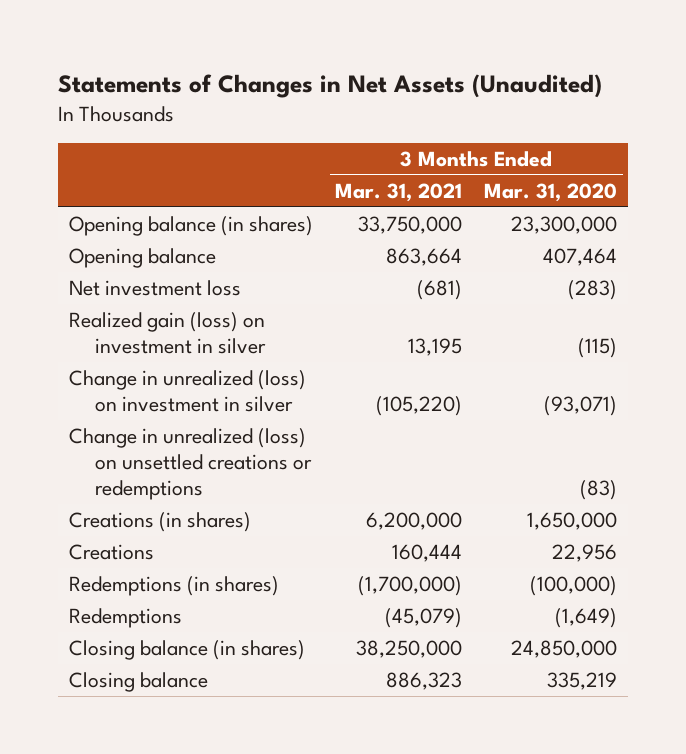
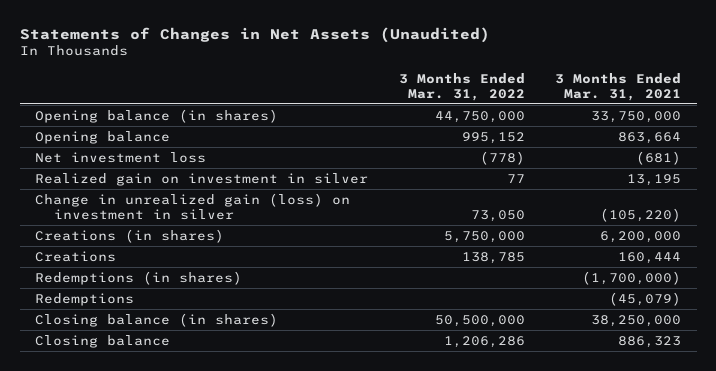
- | 3 Months Ended Mar. 31, 2021 | 3 Months Ended Mar. 31, 2020
+ | 3 Months Ended Mar. 31, 2022 | 3 Months Ended Mar. 31, 2021
- Realized gain (loss) on investment in silver | 13,195 | (115)
- Change in unrealized (loss) on investment in silver | (105,220) | (93,071)
- Change in unrealized (loss) on unsettled creations or redemptions | | (83)
+ Realized gain on investment in silver | 77 | 13,195
+ Change in unrealized gain (loss) on investment in silver | 73,050 | (105,220)

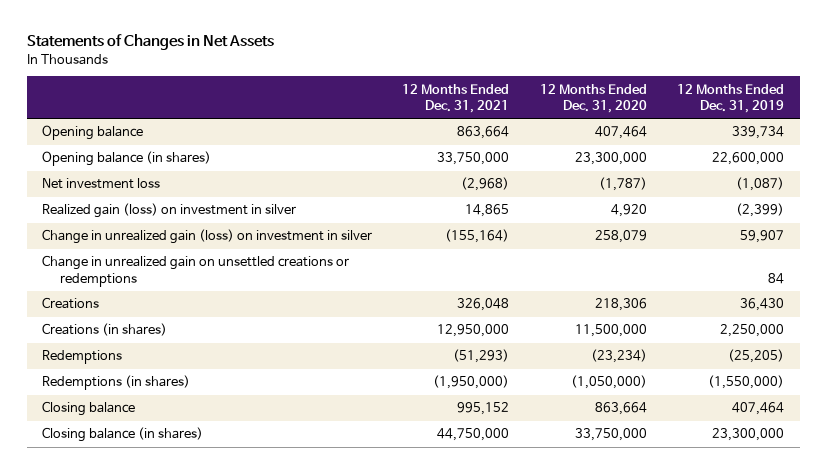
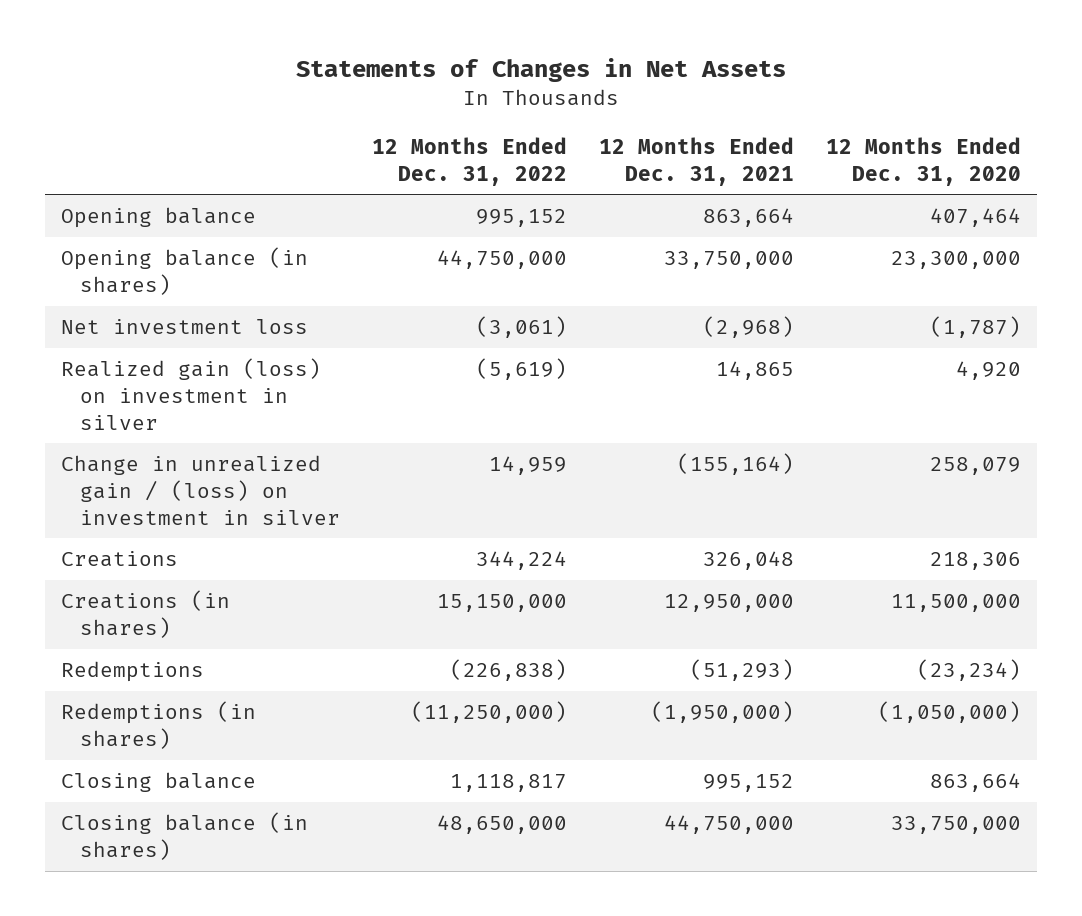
- | 12 Months Ended Dec. 31, 2021 | 12 Months Ended Dec. 31, 2020 | 12 Months Ended Dec. 31, 2019
+ | 12 Months Ended Dec. 31, 2022 | 12 Months Ended Dec. 31, 2021 | 12 Months Ended Dec. 31, 2020
- Change in unrealized gain (loss) on investment in silver | (155,164) | 258,079 | 59,907
- Change in unrealized gain on unsettled creations or redemptions | | | 84
+ Change in unrealized gain / (loss) on investment in silver | 14,959 | (155,164) | 258,079

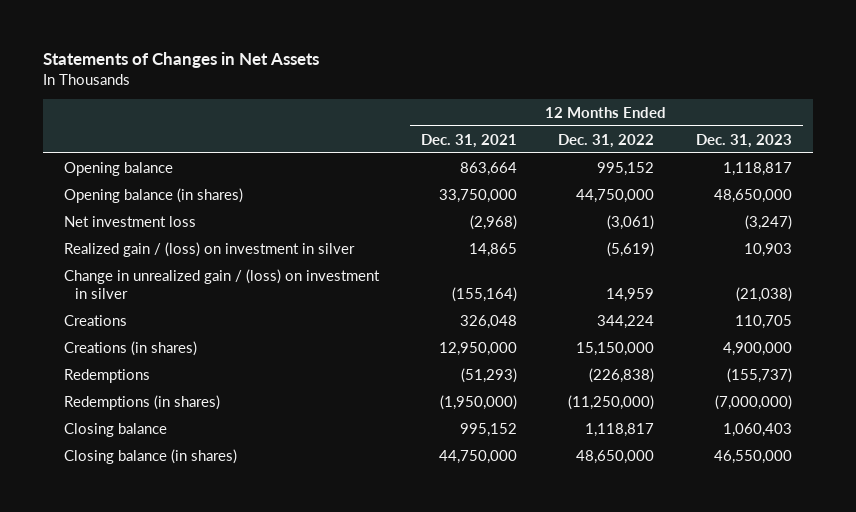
- | 12 Months Ended Dec. 31, 2022 | 12 Months Ended Dec. 31, 2021 | 12 Months Ended Dec. 31, 2020
+ | 12 Months Ended Dec. 31, 2021 | 12 Months Ended Dec. 31, 2022 | 12 Months Ended Dec. 31, 2023
- Realized gain (loss) on investment in silver | (5,619) | 14,865 | 4,920
+ Realized gain / (loss) on investment in silver | 14,865 | (5,619) | 10,903

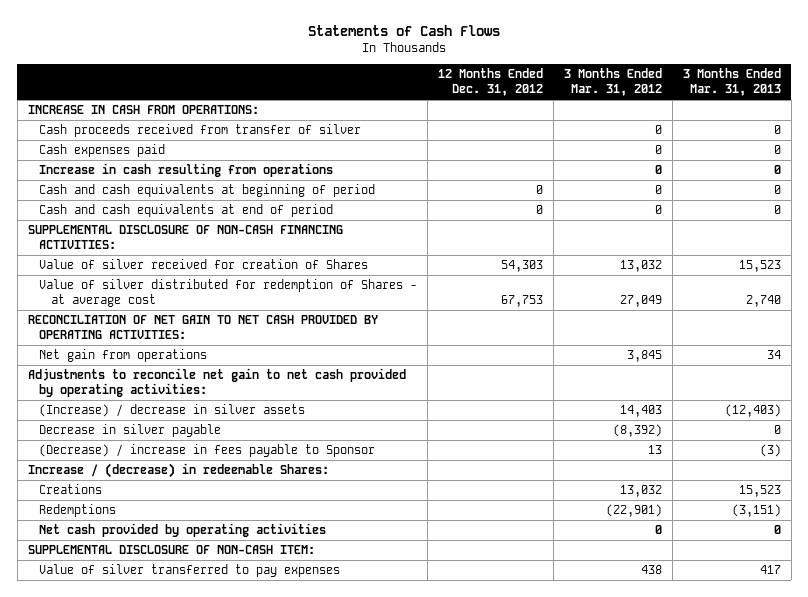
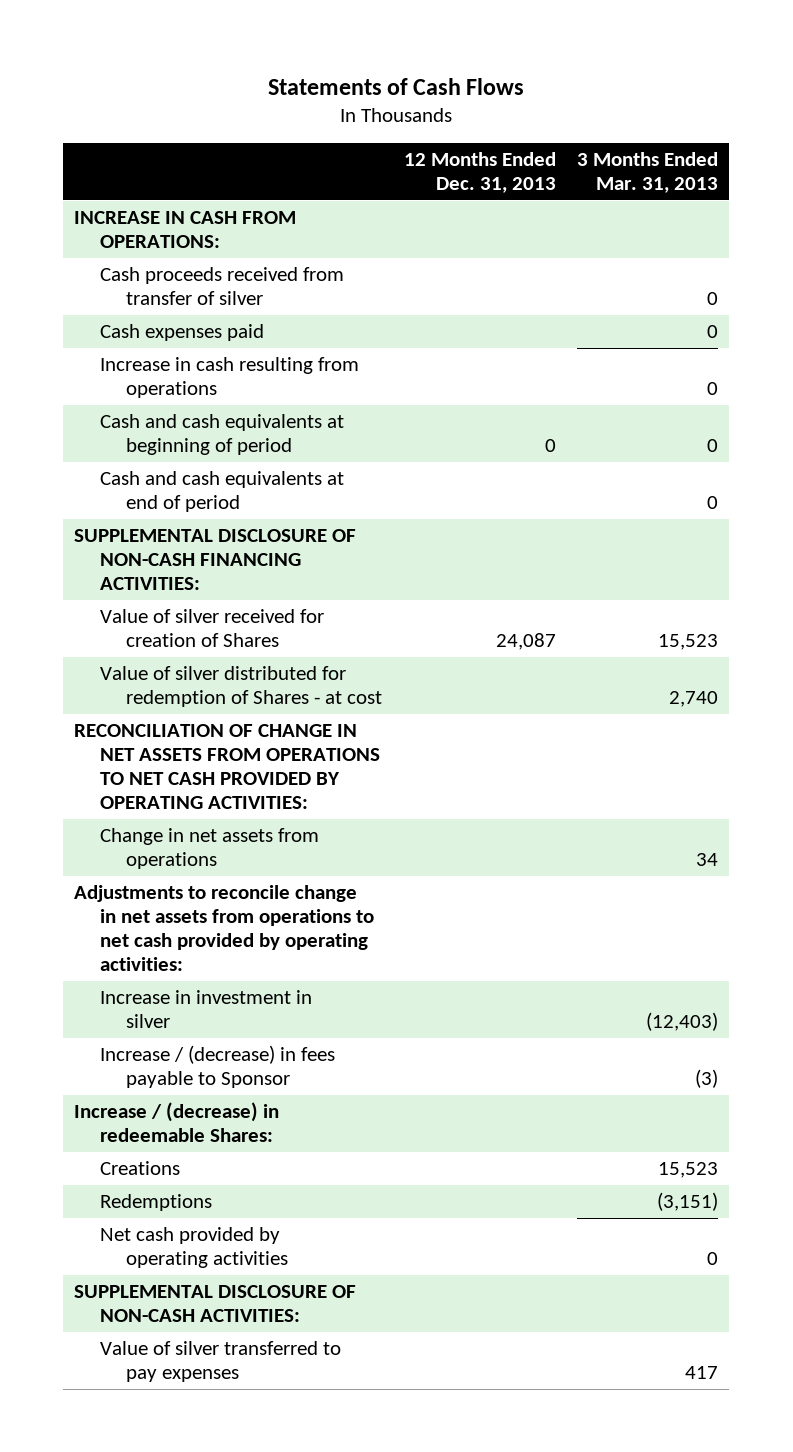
- | 12 Months Ended Dec. 31, 2012 | 3 Months Ended Mar. 31, 2012 | 3 Months Ended Mar. 31, 2013
+ | 12 Months Ended Dec. 31, 2013 | 3 Months Ended Mar. 31, 2013
- Value of silver distributed for redemption of Shares - at average cost | 67,753 | 27,049 | 2,740
- RECONCILIATION OF NET GAIN TO NET CASH PROVIDED BY OPERATING ACTIVITIES:
- Net gain from operations | | 3,845 | 34
- Adjustments to reconcile net gain to net cash provided by operating activities:
- (Increase) / decrease in silver assets | | 14,403 | (12,403)
- Decrease in silver payable | | (8,392) | 0
- (Decrease) / increase in fees payable to Sponsor | | 13 | (3)
+ Value of silver distributed for redemption of Shares - at cost | | 2,740
+ RECONCILIATION OF CHANGE IN NET ASSETS FROM OPERATIONS TO NET CASH PROVIDED BY OPERATING ACTIVITIES:
+ Change in net assets from operations | | 34
+ Adjustments to reconcile change in net assets from operations to net cash provided by operating activities:
+ Increase in investment in silver | | (12,403)
+ Increase / (decrease) in fees payable to Sponsor | | (3)
- SUPPLEMENTAL DISCLOSURE OF NON-CASH ITEM:
+ SUPPLEMENTAL DISCLOSURE OF NON-CASH ACTIVITIES:

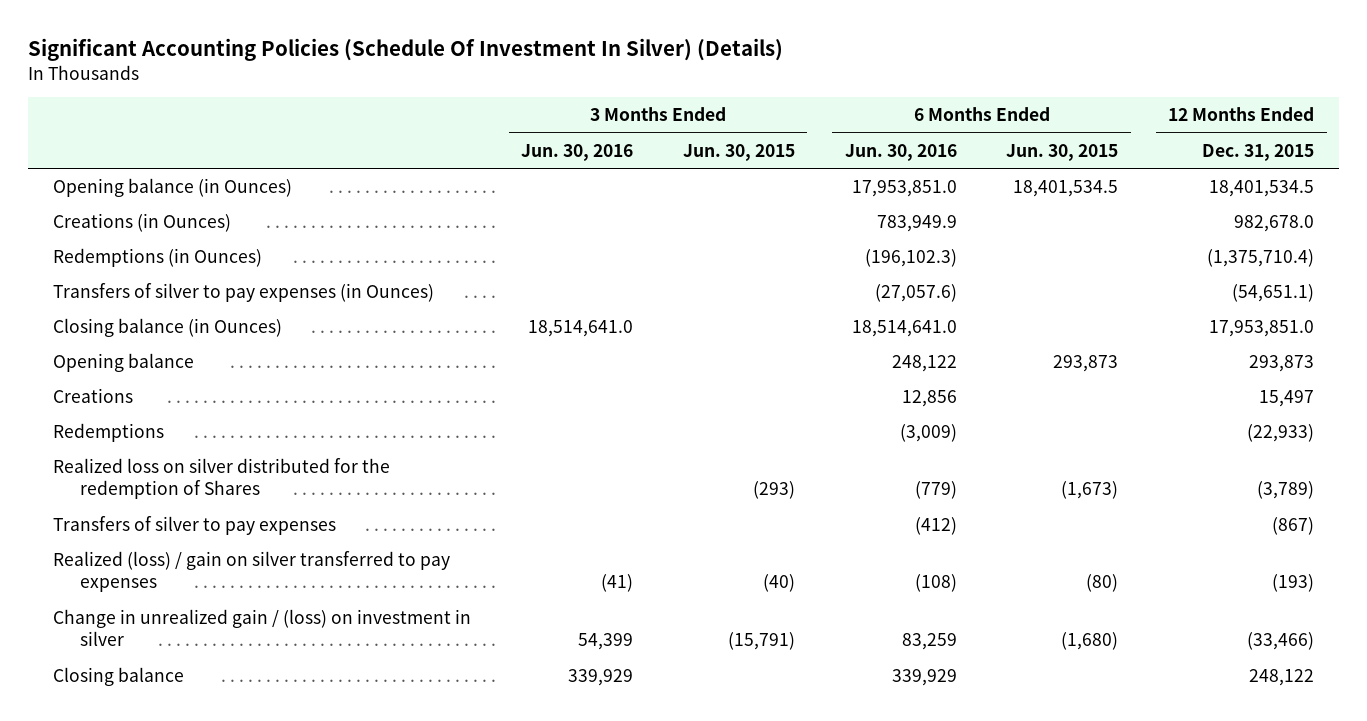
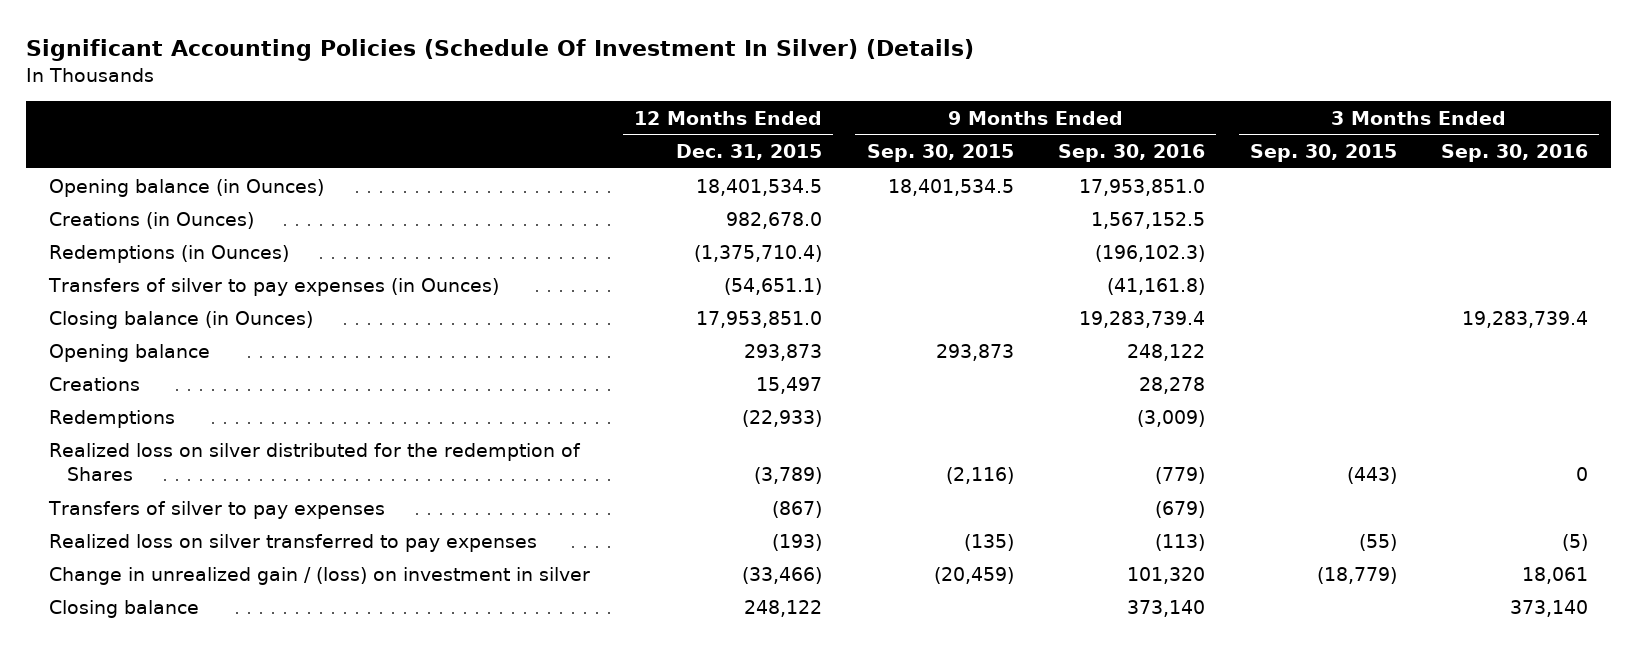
- | 3 Months Ended Jun. 30, 2016 | 3 Months Ended Jun. 30, 2015 | 6 Months Ended Jun. 30, 2016 | 6 Months Ended Jun. 30, 2015 | 12 Months Ended Dec. 31, 2015
+ | 12 Months Ended Dec. 31, 2015 | 9 Months Ended Sep. 30, 2015 | 9 Months Ended Sep. 30, 2016 | 3 Months Ended Sep. 30, 2015 | 3 Months Ended Sep. 30, 2016
- Realized (loss) / gain on silver transferred to pay expenses | (41) | (40) | (108) | (80) | (193)
+ Realized loss on silver transferred to pay expenses | (193) | (135) | (113) | (55) | (5)

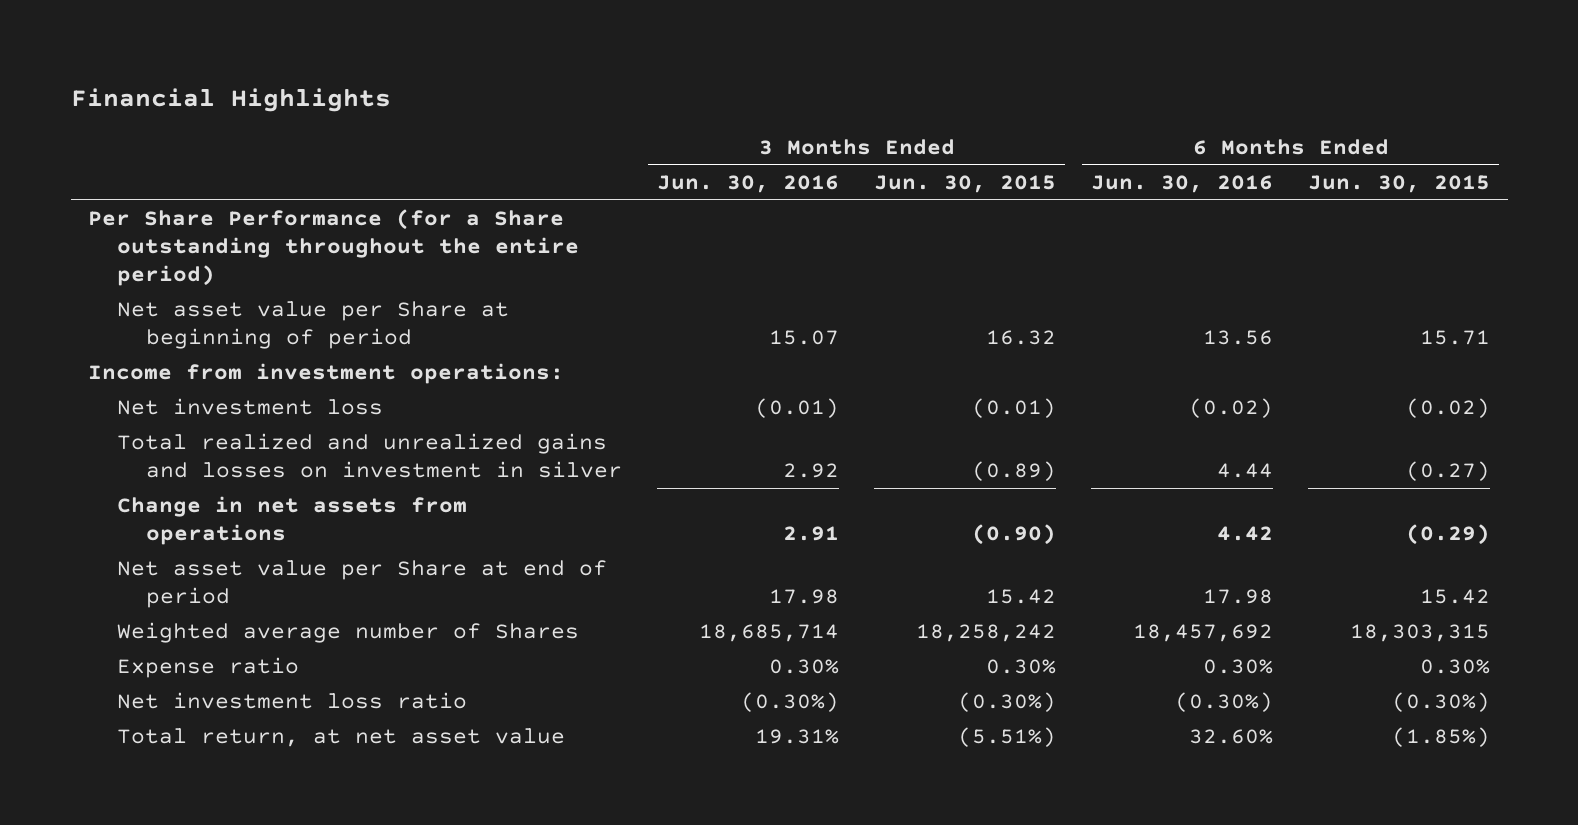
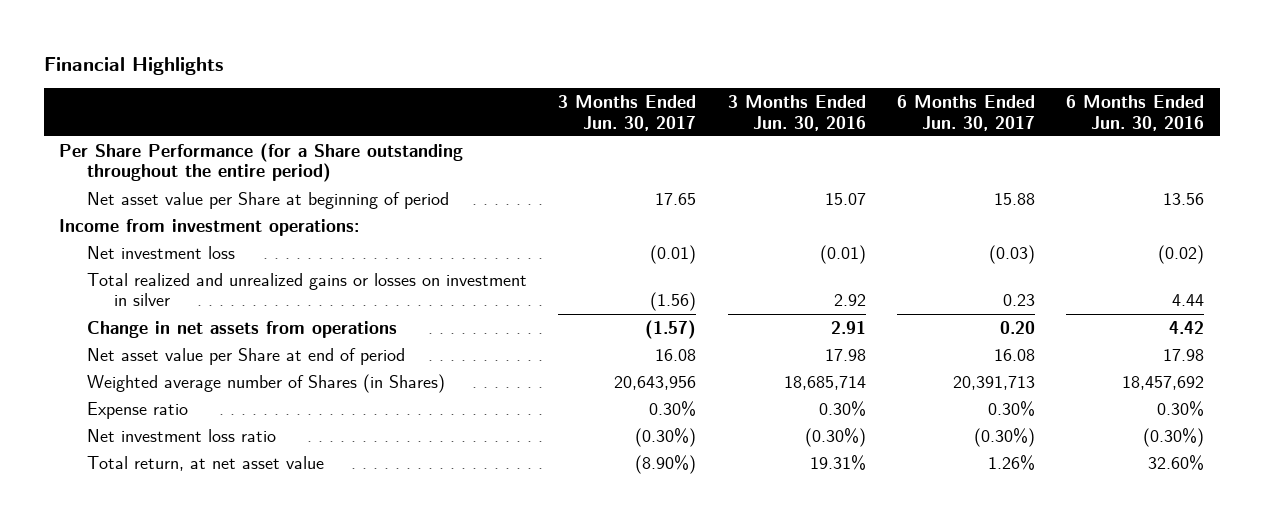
- | 3 Months Ended Jun. 30, 2016 | 3 Months Ended Jun. 30, 2015 | 6 Months Ended Jun. 30, 2016 | 6 Months Ended Jun. 30, 2015
+ | 3 Months Ended Jun. 30, 2017 | 3 Months Ended Jun. 30, 2016 | 6 Months Ended Jun. 30, 2017 | 6 Months Ended Jun. 30, 2016
- Total realized and unrealized gains and losses on investment in silver | 2.92 | (0.89) | 4.44 | (0.27)
+ Total realized and unrealized gains or losses on investment in silver | (1.56) | 2.92 | 0.23 | 4.44
- Weighted average number of Shares | 18,685,714 | 18,258,242 | 18,457,692 | 18,303,315
+ Weighted average number of Shares (in Shares) | 20,643,956 | 18,685,714 | 20,391,713 | 18,457,692

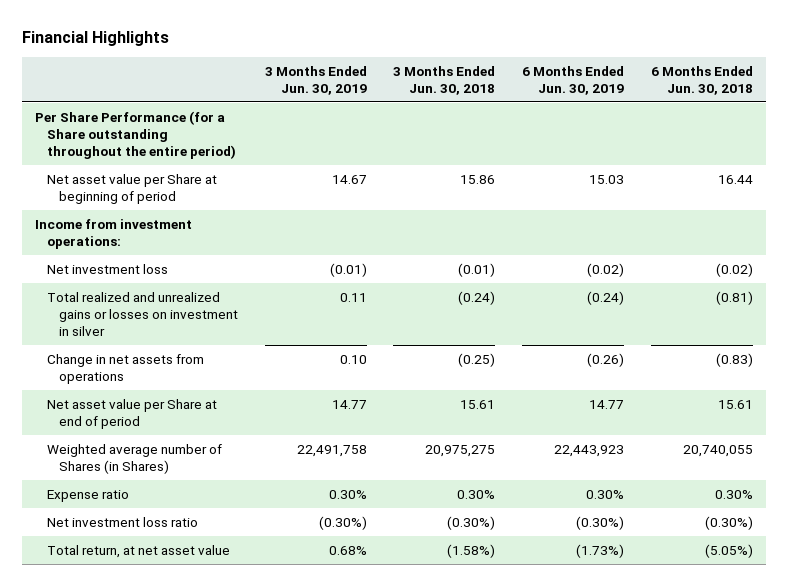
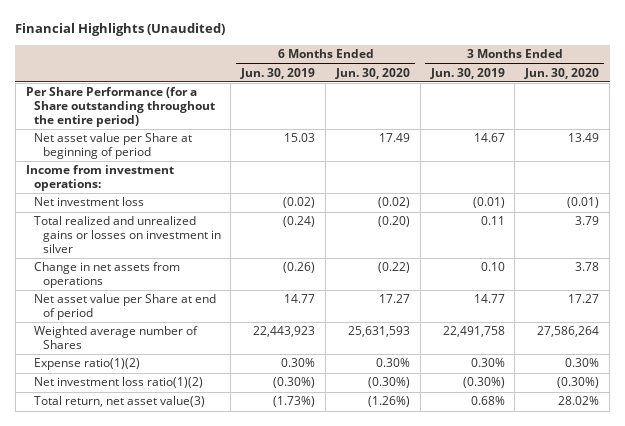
- Financial Highlights
+ Financial Highlights (Unaudited)
- | 3 Months Ended Jun. 30, 2019 | 3 Months Ended Jun. 30, 2018 | 6 Months Ended Jun. 30, 2019 | 6 Months Ended Jun. 30, 2018
+ | 6 Months Ended Jun. 30, 2019 | 6 Months Ended Jun. 30, 2020 | 3 Months Ended Jun. 30, 2019 | 3 Months Ended Jun. 30, 2020
- Weighted average number of Shares (in Shares) | 22,491,758 | 20,975,275 | 22,443,923 | 20,740,055
- Expense ratio | 0.30% | 0.30% | 0.30% | 0.30%
- Net investment loss ratio | (0.30%) | (0.30%) | (0.30%) | (0.30%)
- Total return, at net asset value | 0.68% | (1.58%) | (1.73%) | (5.05%)
+ Weighted average number of Shares | 22,443,923 | 25,631,593 | 22,491,758 | 27,586,264
+ Expense ratio(1)(2) | 0.30% | 0.30% | 0.30% | 0.30%
+ Net investment loss ratio(1)(2) | (0.30%) | (0.30%) | (0.30%) | (0.30%)
+ Total return, net asset value(3) | (1.73%) | (1.26%) | 0.68% | 28.02%

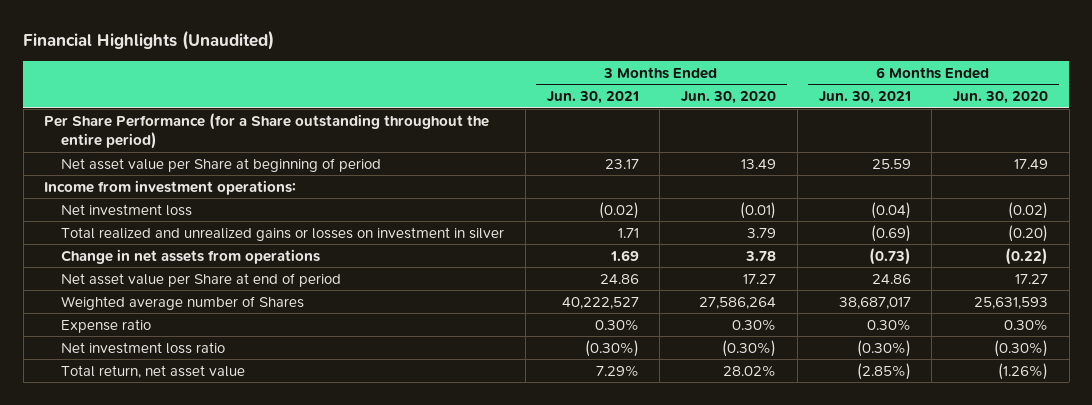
- | 6 Months Ended Jun. 30, 2019 | 6 Months Ended Jun. 30, 2020 | 3 Months Ended Jun. 30, 2019 | 3 Months Ended Jun. 30, 2020
+ | 3 Months Ended Jun. 30, 2021 | 3 Months Ended Jun. 30, 2020 | 6 Months Ended Jun. 30, 2021 | 6 Months Ended Jun. 30, 2020
- Expense ratio(1)(2) | 0.30% | 0.30% | 0.30% | 0.30%
- Net investment loss ratio(1)(2) | (0.30%) | (0.30%) | (0.30%) | (0.30%)
- Total return, net asset value(3) | (1.73%) | (1.26%) | 0.68% | 28.02%
+ Expense ratio | 0.30% | 0.30% | 0.30% | 0.30%
+ Net investment loss ratio | (0.30%) | (0.30%) | (0.30%) | (0.30%)
+ Total return, net asset value | 7.29% | 28.02% | (2.85%) | (1.26%)

